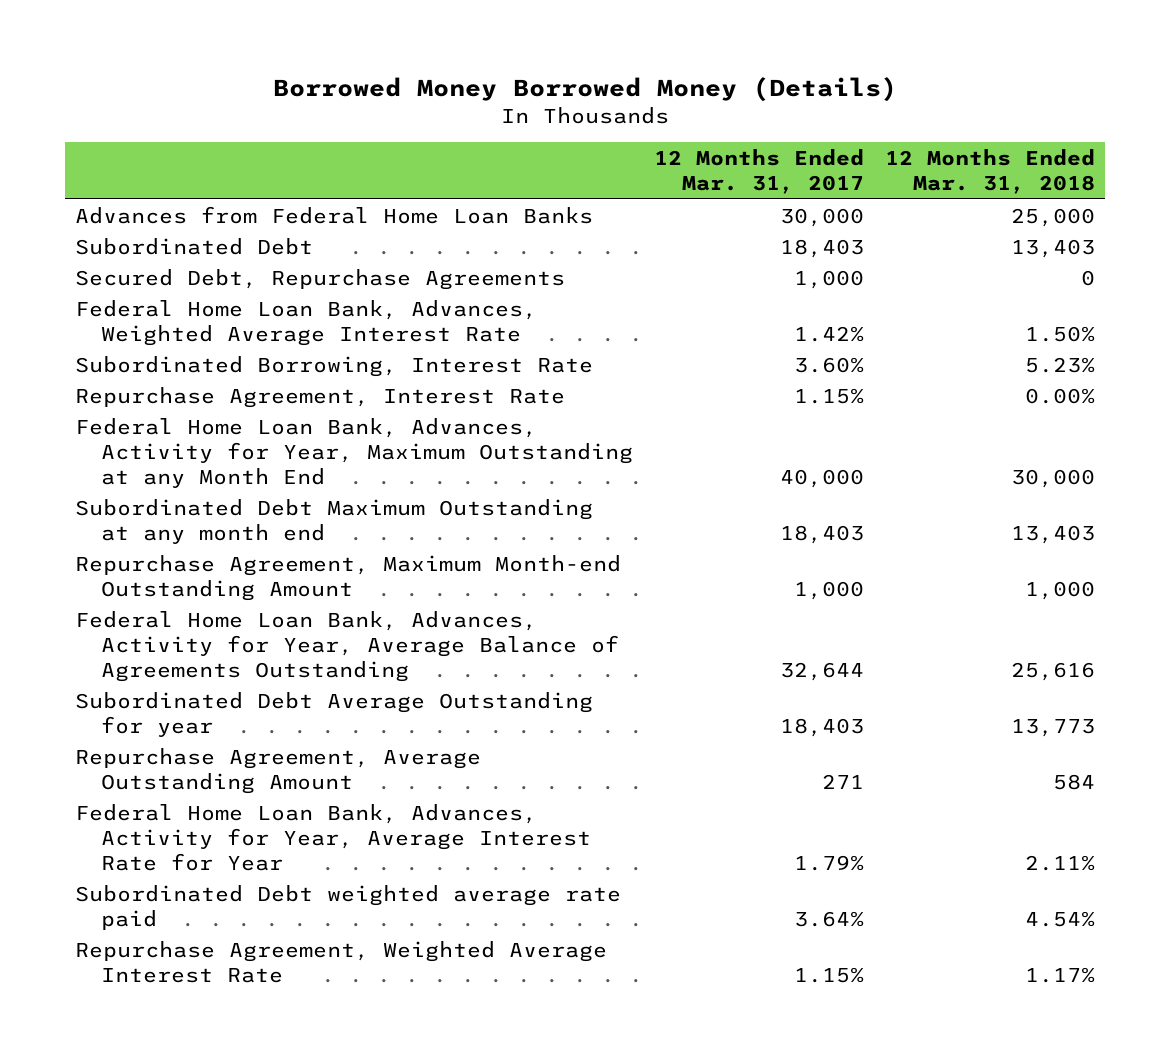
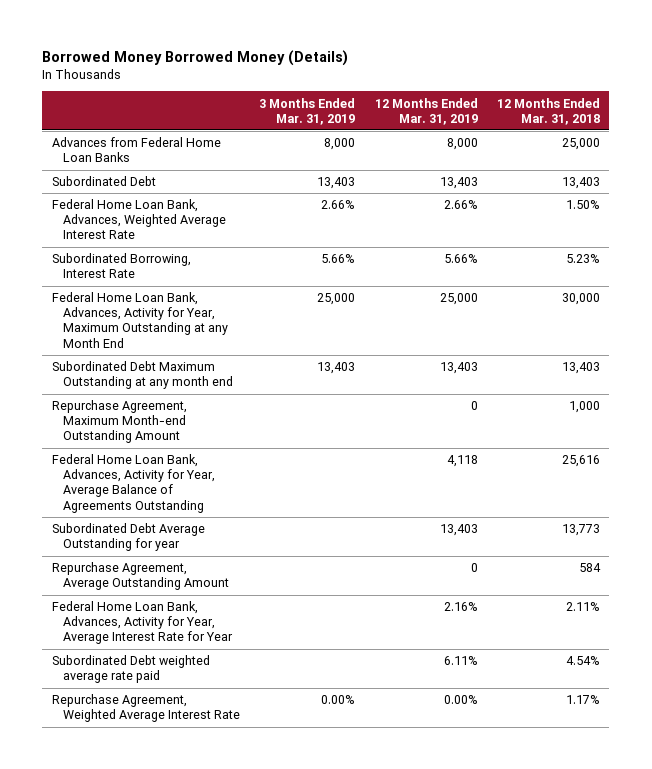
- | 12 Months Ended Mar. 31, 2017 | 12 Months Ended Mar. 31, 2018
+ | 3 Months Ended Mar. 31, 2019 | 12 Months Ended Mar. 31, 2019 | 12 Months Ended Mar. 31, 2018
- Secured Debt, Repurchase Agreements | 1,000 | 0
- Repurchase Agreement, Interest Rate | 1.15% | 0.00%

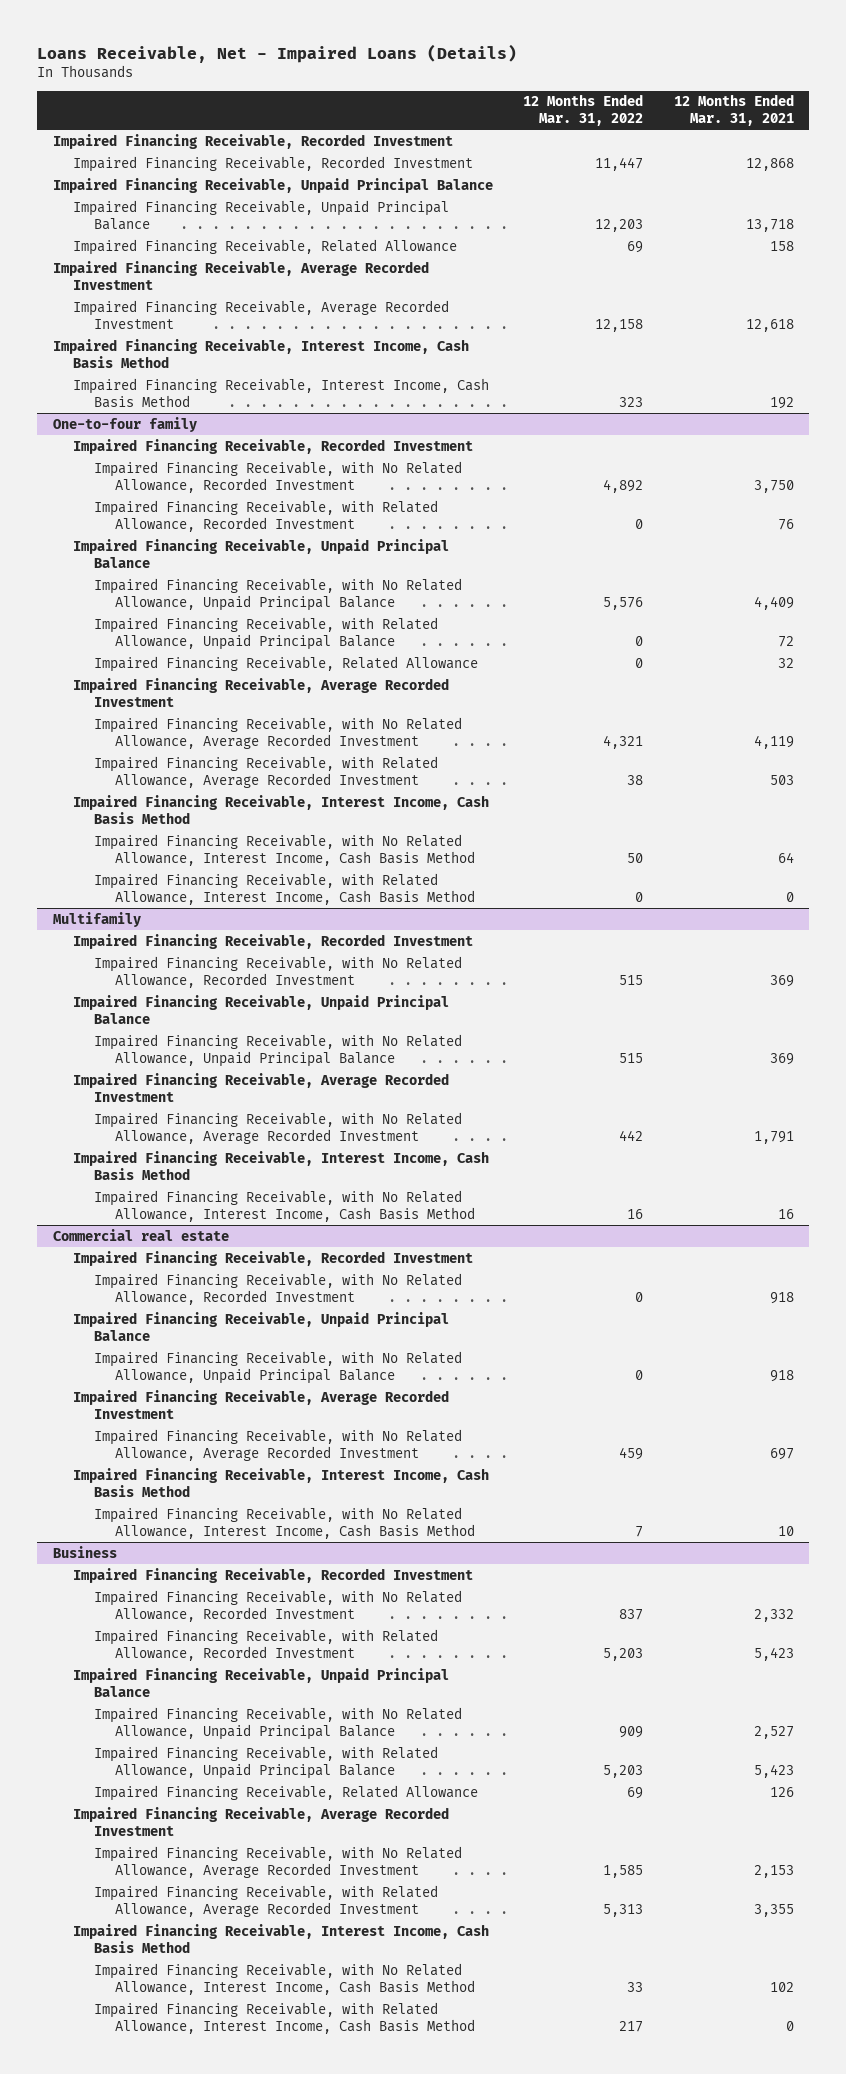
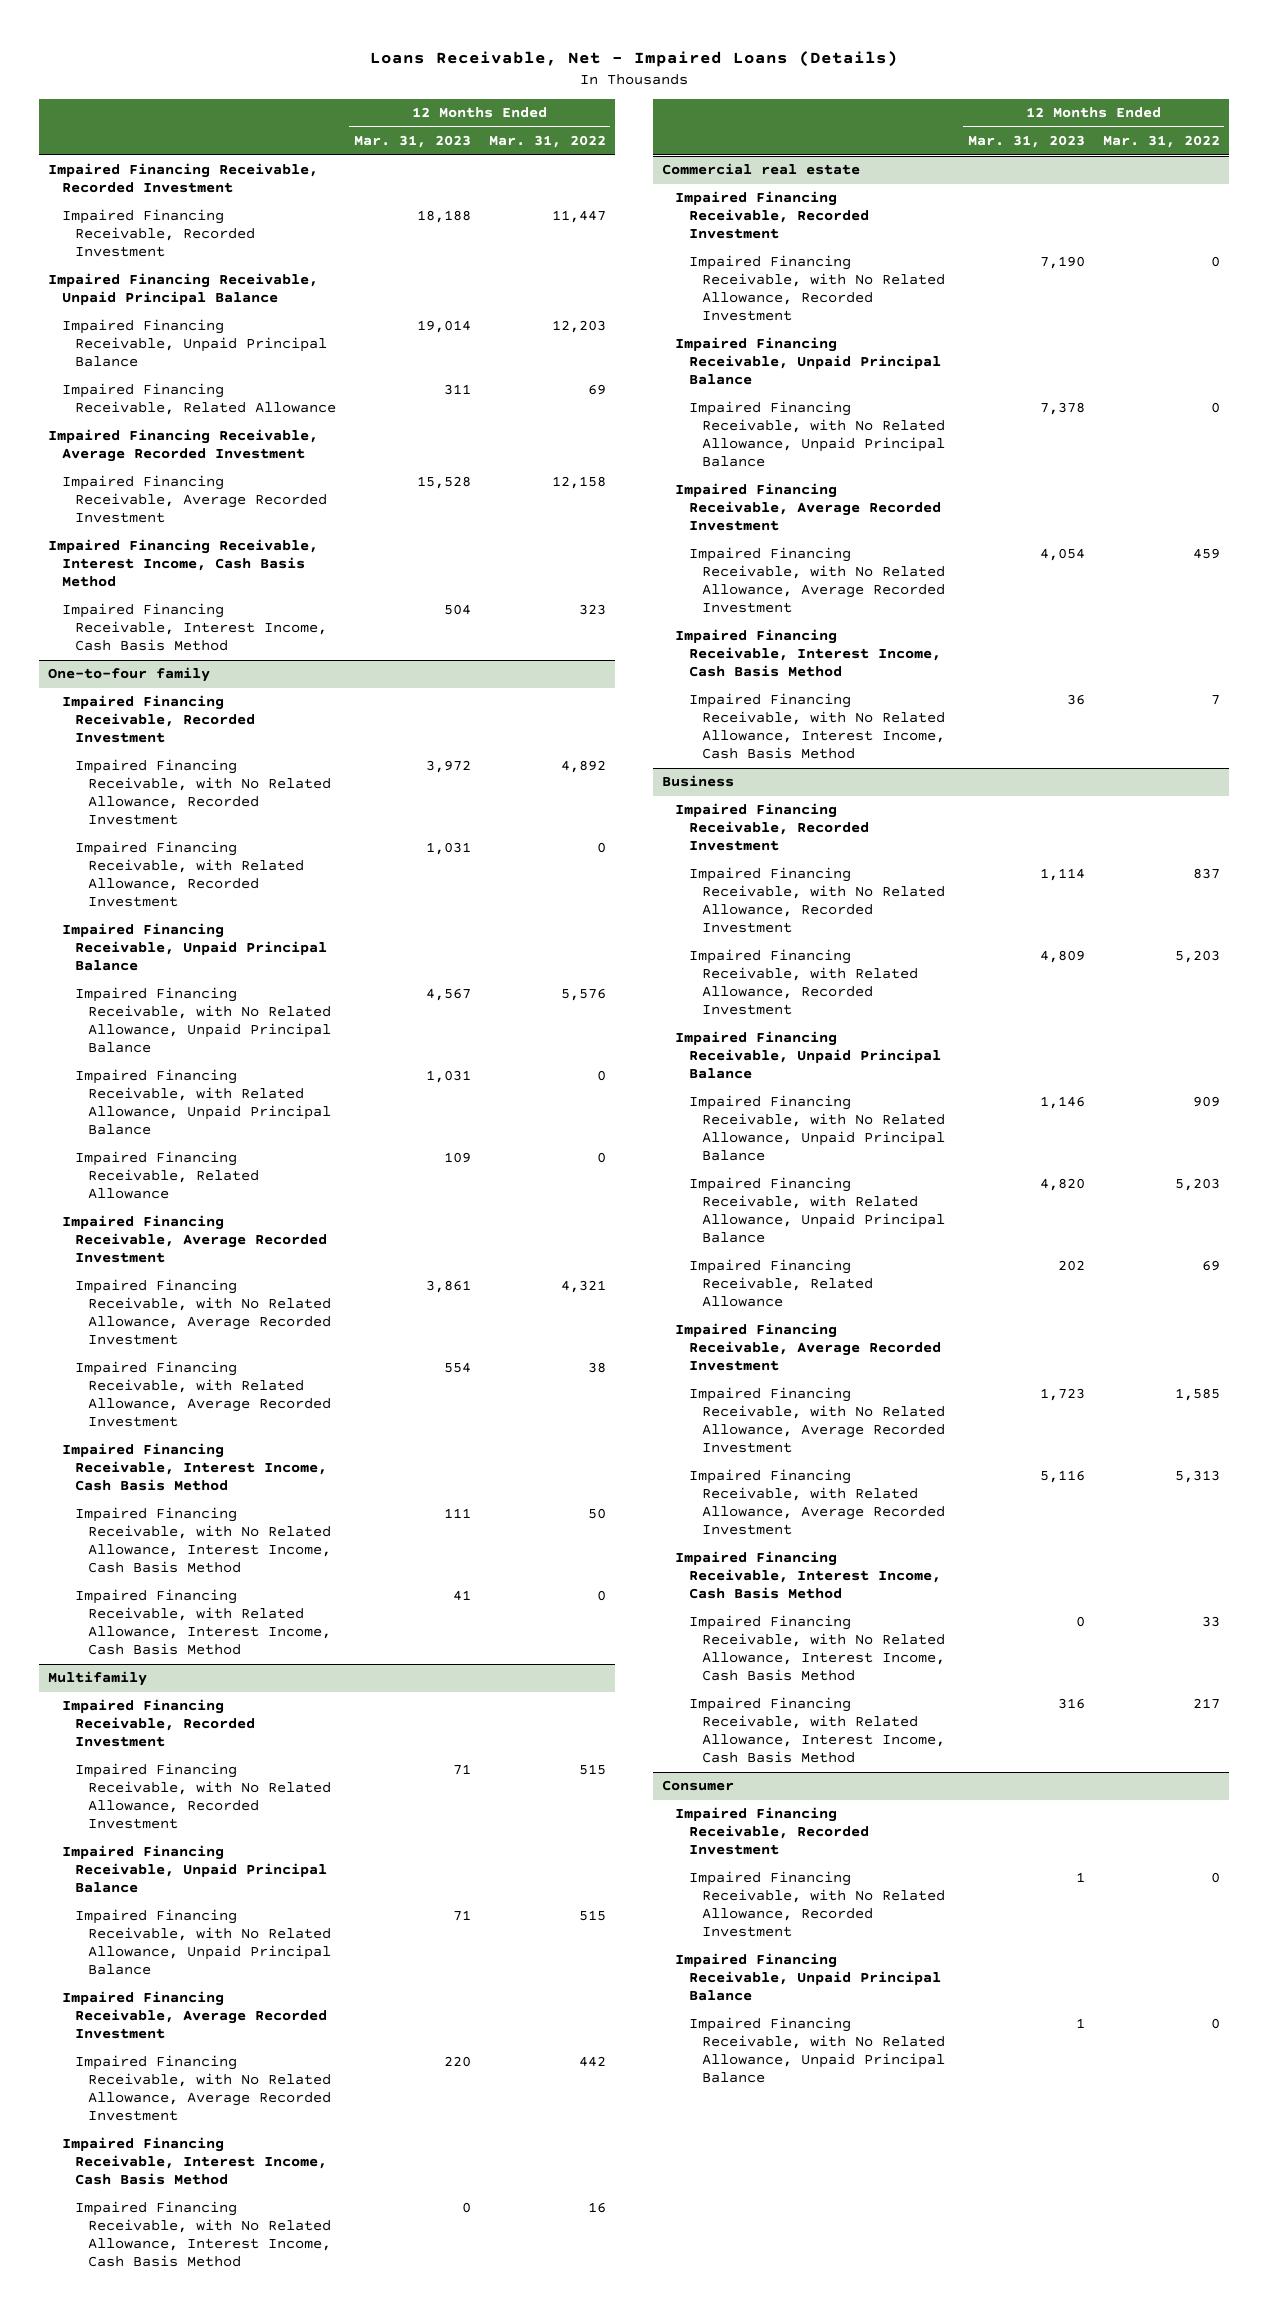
- | 12 Months Ended Mar. 31, 2022 | 12 Months Ended Mar. 31, 2021
+ | 12 Months Ended Mar. 31, 2023 | 12 Months Ended Mar. 31, 2022
+ Consumer
+ Impaired Financing Receivable, Recorded Investment
+ Impaired Financing Receivable, with No Related Allowance, Recorded Investment | 1 | 0
+ Impaired Financing Receivable, Unpaid Principal Balance
+ Impaired Financing Receivable, with No Related Allowance, Unpaid Principal Balance | 1 | 0

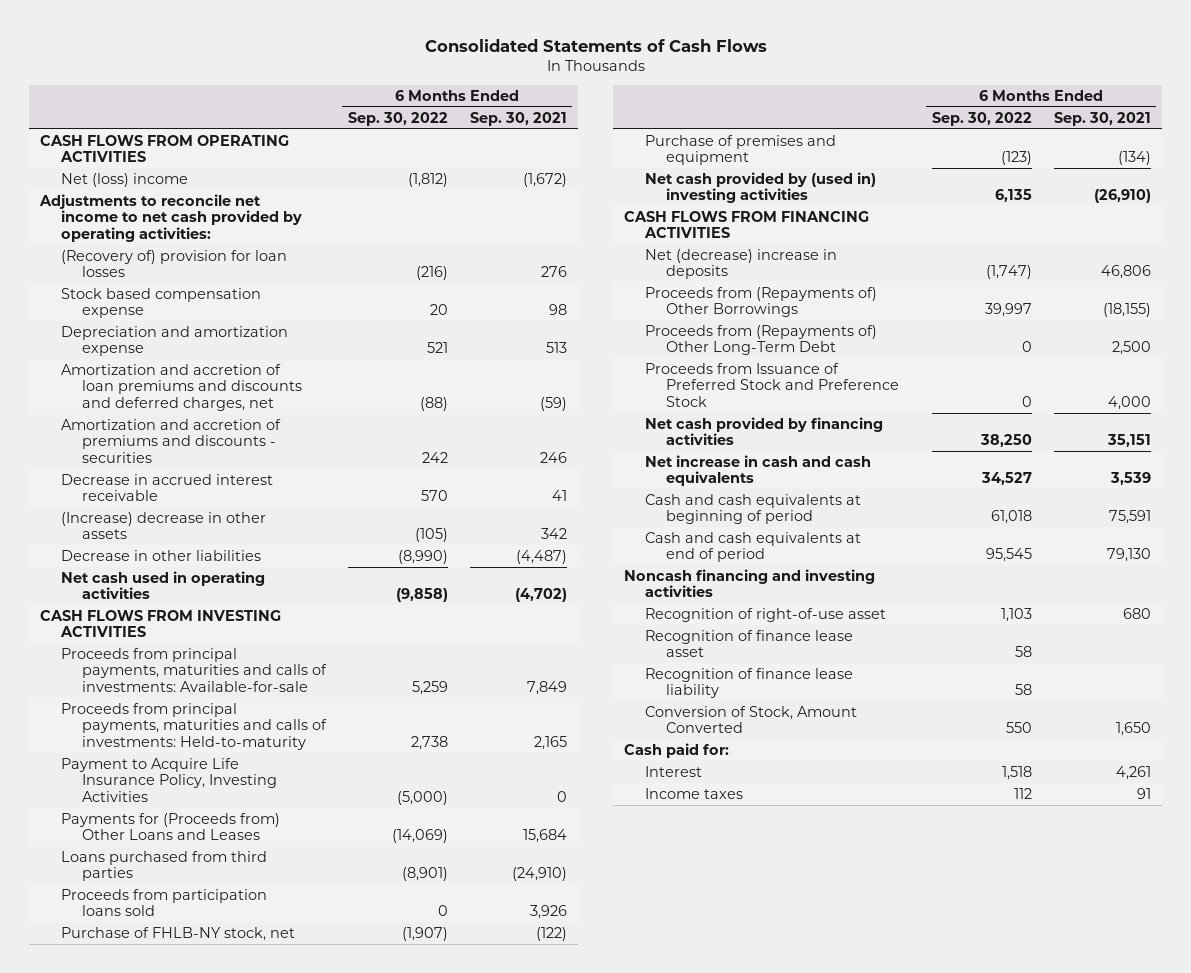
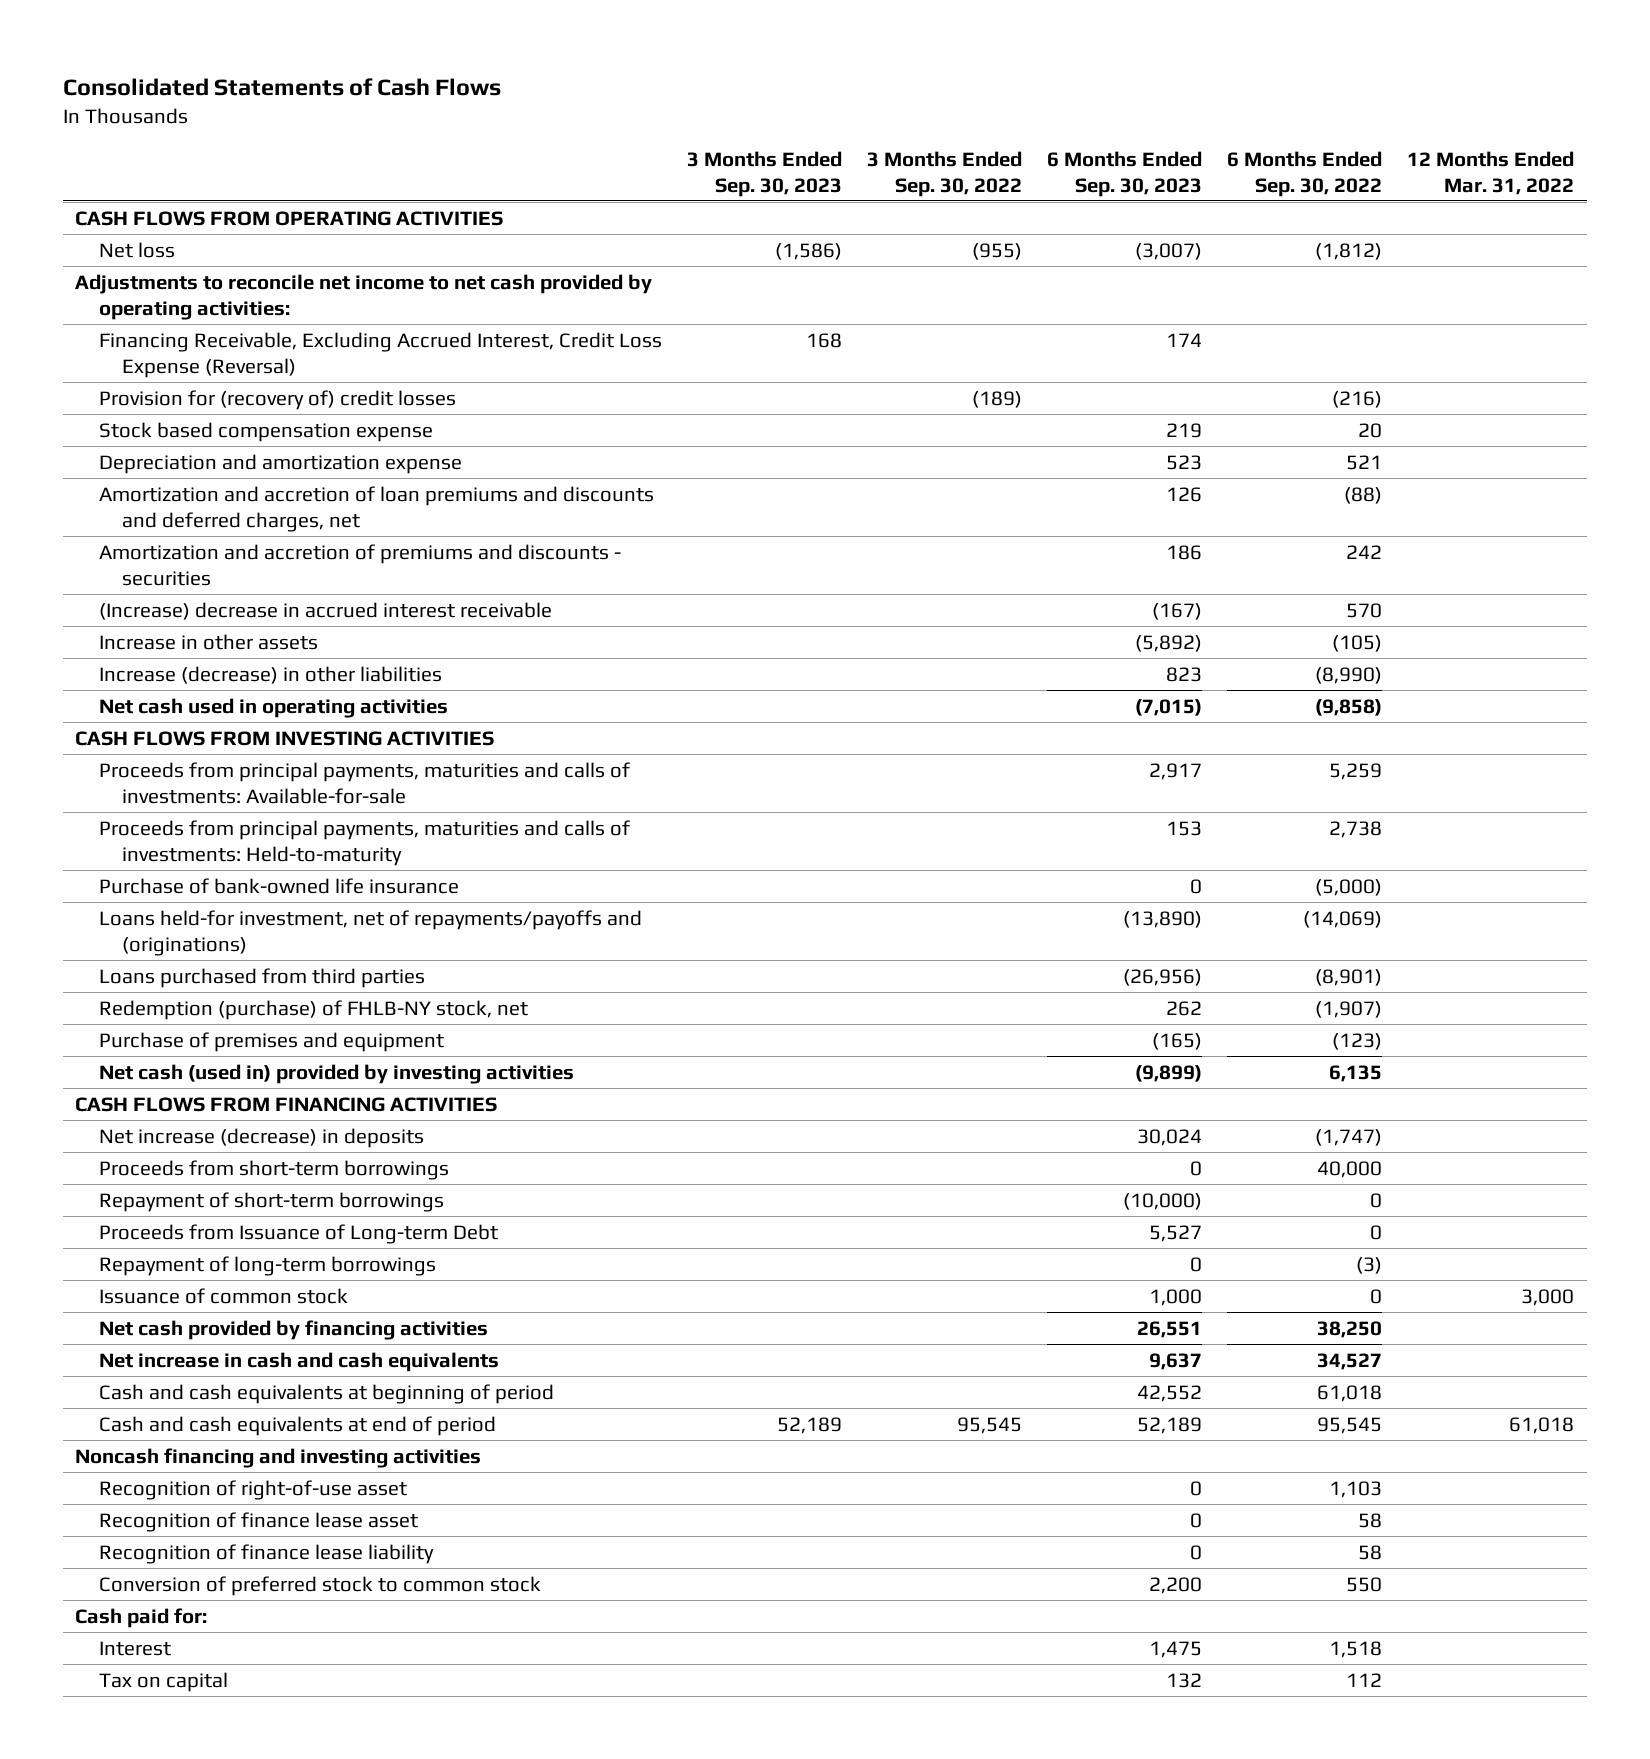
- | 6 Months Ended Sep. 30, 2022 | 6 Months Ended Sep. 30, 2021
+ | 3 Months Ended Sep. 30, 2023 | 3 Months Ended Sep. 30, 2022 | 6 Months Ended Sep. 30, 2023 | 6 Months Ended Sep. 30, 2022 | 12 Months Ended Mar. 31, 2022
- Net (loss) income | (1,812) | (1,672)
+ Net loss | (1,586) | (955) | (3,007) | (1,812) |
- (Recovery of) provision for loan losses | (216) | 276
+ Financing Receivable, Excluding Accrued Interest, Credit Loss Expense (Reversal) | 168 | | 174 | |
+ Provision for (recovery of) credit losses | | (189) | | (216) |
- Decrease in accrued interest receivable | 570 | 41
- (Increase) decrease in other assets | (105) | 342
- Decrease in other liabilities | (8,990) | (4,487)
+ (Increase) decrease in accrued interest receivable | | | (167) | 570 |
+ Increase in other assets | | | (5,892) | (105) |
+ Increase (decrease) in other liabilities | | | 823 | (8,990) |
- Payment to Acquire Life Insurance Policy, Investing Activities | (5,000) | 0
- Payments for (Proceeds from) Other Loans and Leases | (14,069) | 15,684
+ Purchase of bank-owned life insurance | | | 0 | (5,000) |
+ Loans held-for investment, net of repayments/payoffs and (originations) | | | (13,890) | (14,069) |
- Proceeds from participation loans sold | 0 | 3,926
- Purchase of FHLB-NY stock, net | (1,907) | (122)
+ Redemption (purchase) of FHLB-NY stock, net | | | 262 | (1,907) |
- Net cash provided by (used in) investing activities | 6,135 | (26,910)
+ Net cash (used in) provided by investing activities | | | (9,899) | 6,135 |
- Net (decrease) increase in deposits | (1,747) | 46,806
- Proceeds from (Repayments of) Other Borrowings | 39,997 | (18,155)
- Proceeds from (Repayments of) Other Long-Term Debt | 0 | 2,500
- Proceeds from Issuance of Preferred Stock and Preference Stock | 0 | 4,000
+ Net increase (decrease) in deposits | | | 30,024 | (1,747) |
+ Proceeds from short-term borrowings | | | 0 | 40,000 |
+ Repayment of short-term borrowings | | | (10,000) | 0 |
+ Proceeds from Issuance of Long-term Debt | | | 5,527 | 0 |
+ Repayment of long-term borrowings | | | 0 | (3) |
+ Issuance of common stock | | | 1,000 | 0 | 3,000
- Conversion of Stock, Amount Converted | 550 | 1,650
+ Conversion of preferred stock to common stock | | | 2,200 | 550 |
- Income taxes | 112 | 91
+ Tax on capital | | | 132 | 112 |

